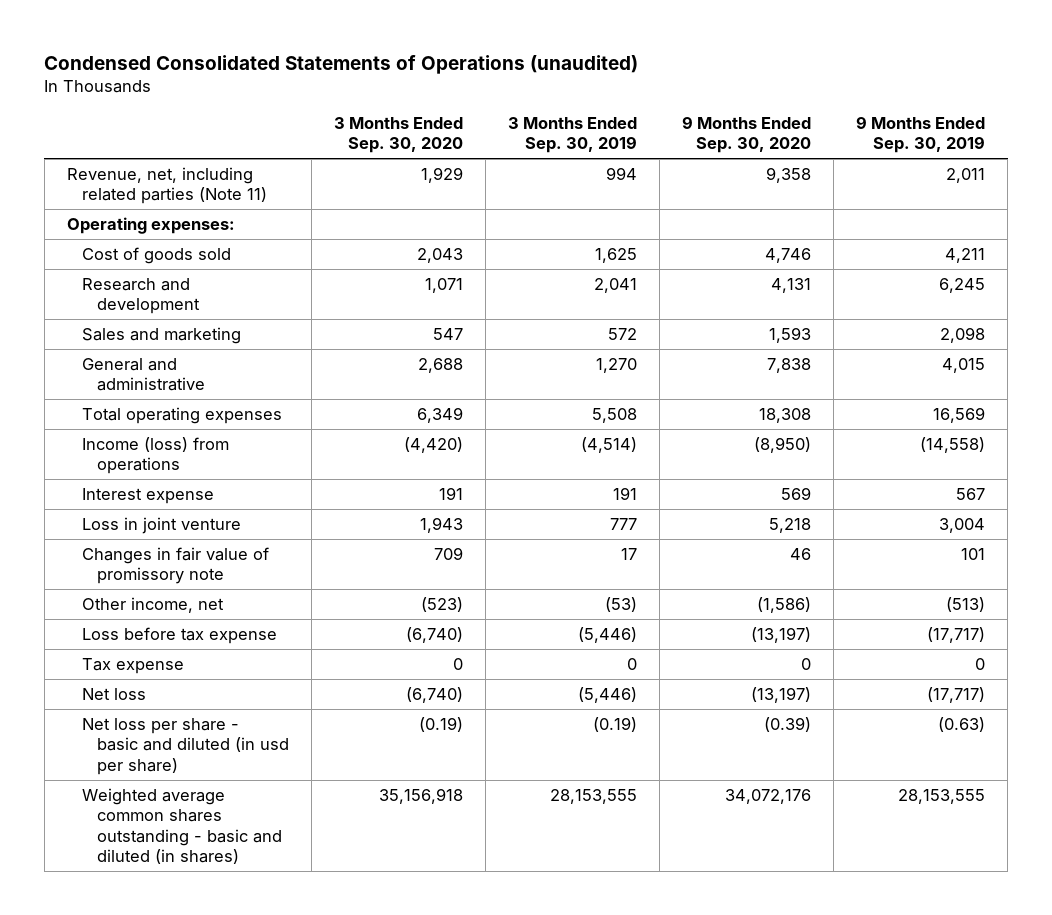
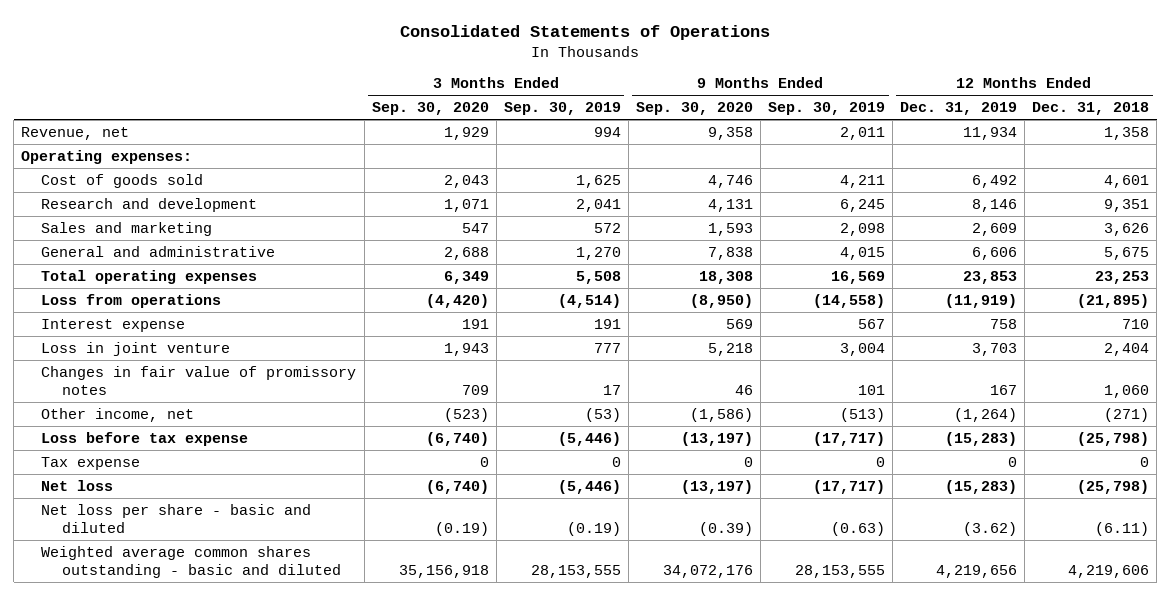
- Condensed Consolidated Statements of Operations (unaudited)
+ Consolidated Statements of Operations
- | 3 Months Ended Sep. 30, 2020 | 3 Months Ended Sep. 30, 2019 | 9 Months Ended Sep. 30, 2020 | 9 Months Ended Sep. 30, 2019
+ | 3 Months Ended Sep. 30, 2020 | 3 Months Ended Sep. 30, 2019 | 9 Months Ended Sep. 30, 2020 | 9 Months Ended Sep. 30, 2019 | 12 Months Ended Dec. 31, 2019 | 12 Months Ended Dec. 31, 2018
- Revenue, net, including related parties (Note 11) | 1,929 | 994 | 9,358 | 2,011
+ Revenue, net | 1,929 | 994 | 9,358 | 2,011 | 11,934 | 1,358
- Income (loss) from operations | (4,420) | (4,514) | (8,950) | (14,558)
+ Loss from operations | (4,420) | (4,514) | (8,950) | (14,558) | (11,919) | (21,895)
- Changes in fair value of promissory note | 709 | 17 | 46 | 101
+ Changes in fair value of promissory notes | 709 | 17 | 46 | 101 | 167 | 1,060
- Net loss per share - basic and diluted (in usd per share) | (0.19) | (0.19) | (0.39) | (0.63)
- Weighted average common shares outstanding - basic and diluted (in shares) | 35,156,918 | 28,153,555 | 34,072,176 | 28,153,555
+ Net loss per share - basic and diluted | (0.19) | (0.19) | (0.39) | (0.63) | (3.62) | (6.11)
+ Weighted average common shares outstanding - basic and diluted | 35,156,918 | 28,153,555 | 34,072,176 | 28,153,555 | 4,219,656 | 4,219,606

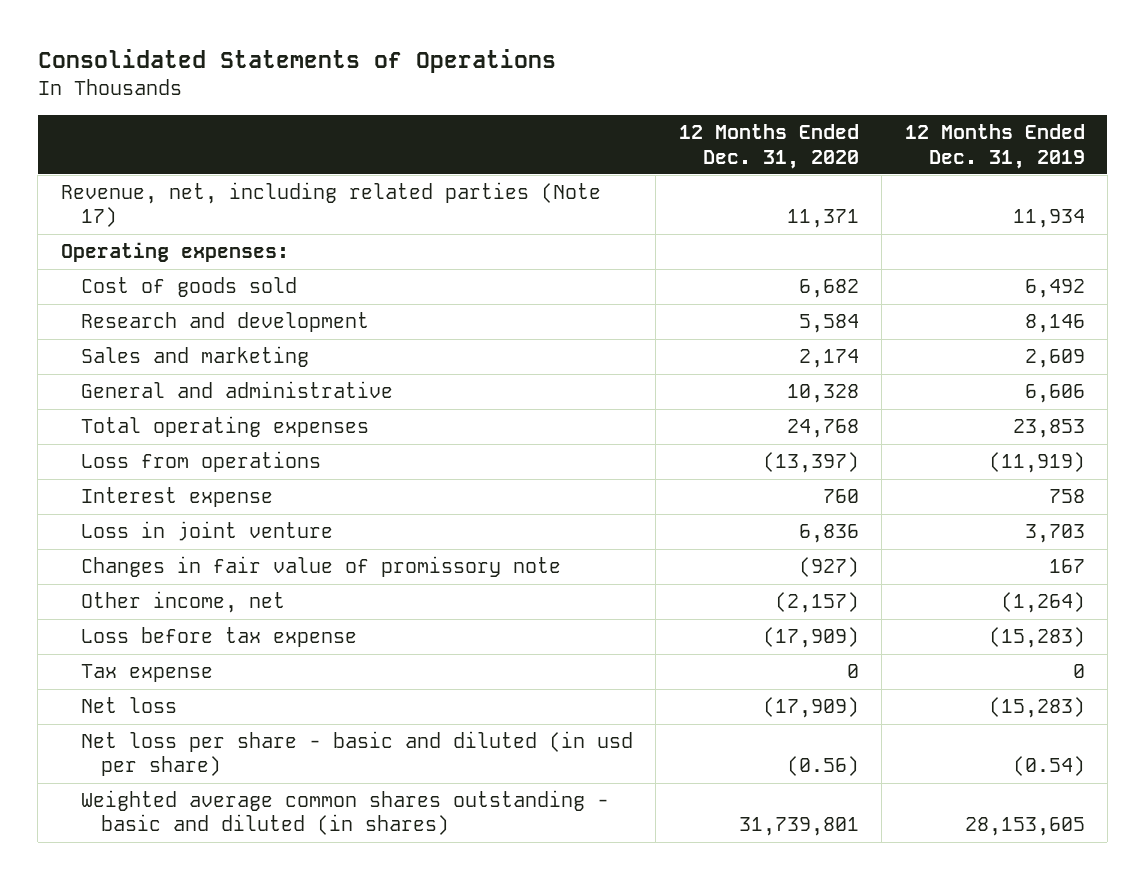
- | 3 Months Ended Sep. 30, 2020 | 3 Months Ended Sep. 30, 2019 | 9 Months Ended Sep. 30, 2020 | 9 Months Ended Sep. 30, 2019 | 12 Months Ended Dec. 31, 2019 | 12 Months Ended Dec. 31, 2018
+ | 12 Months Ended Dec. 31, 2020 | 12 Months Ended Dec. 31, 2019
- Revenue, net | 1,929 | 994 | 9,358 | 2,011 | 11,934 | 1,358
+ Revenue, net, including related parties (Note 17) | 11,371 | 11,934
- Changes in fair value of promissory notes | 709 | 17 | 46 | 101 | 167 | 1,060
+ Changes in fair value of promissory note | (927) | 167
- Net loss per share - basic and diluted | (0.19) | (0.19) | (0.39) | (0.63) | (3.62) | (6.11)
- Weighted average common shares outstanding - basic and diluted | 35,156,918 | 28,153,555 | 34,072,176 | 28,153,555 | 4,219,656 | 4,219,606
+ Net loss per share - basic and diluted (in usd per share) | (0.56) | (0.54)
+ Weighted average common shares outstanding - basic and diluted (in shares) | 31,739,801 | 28,153,605

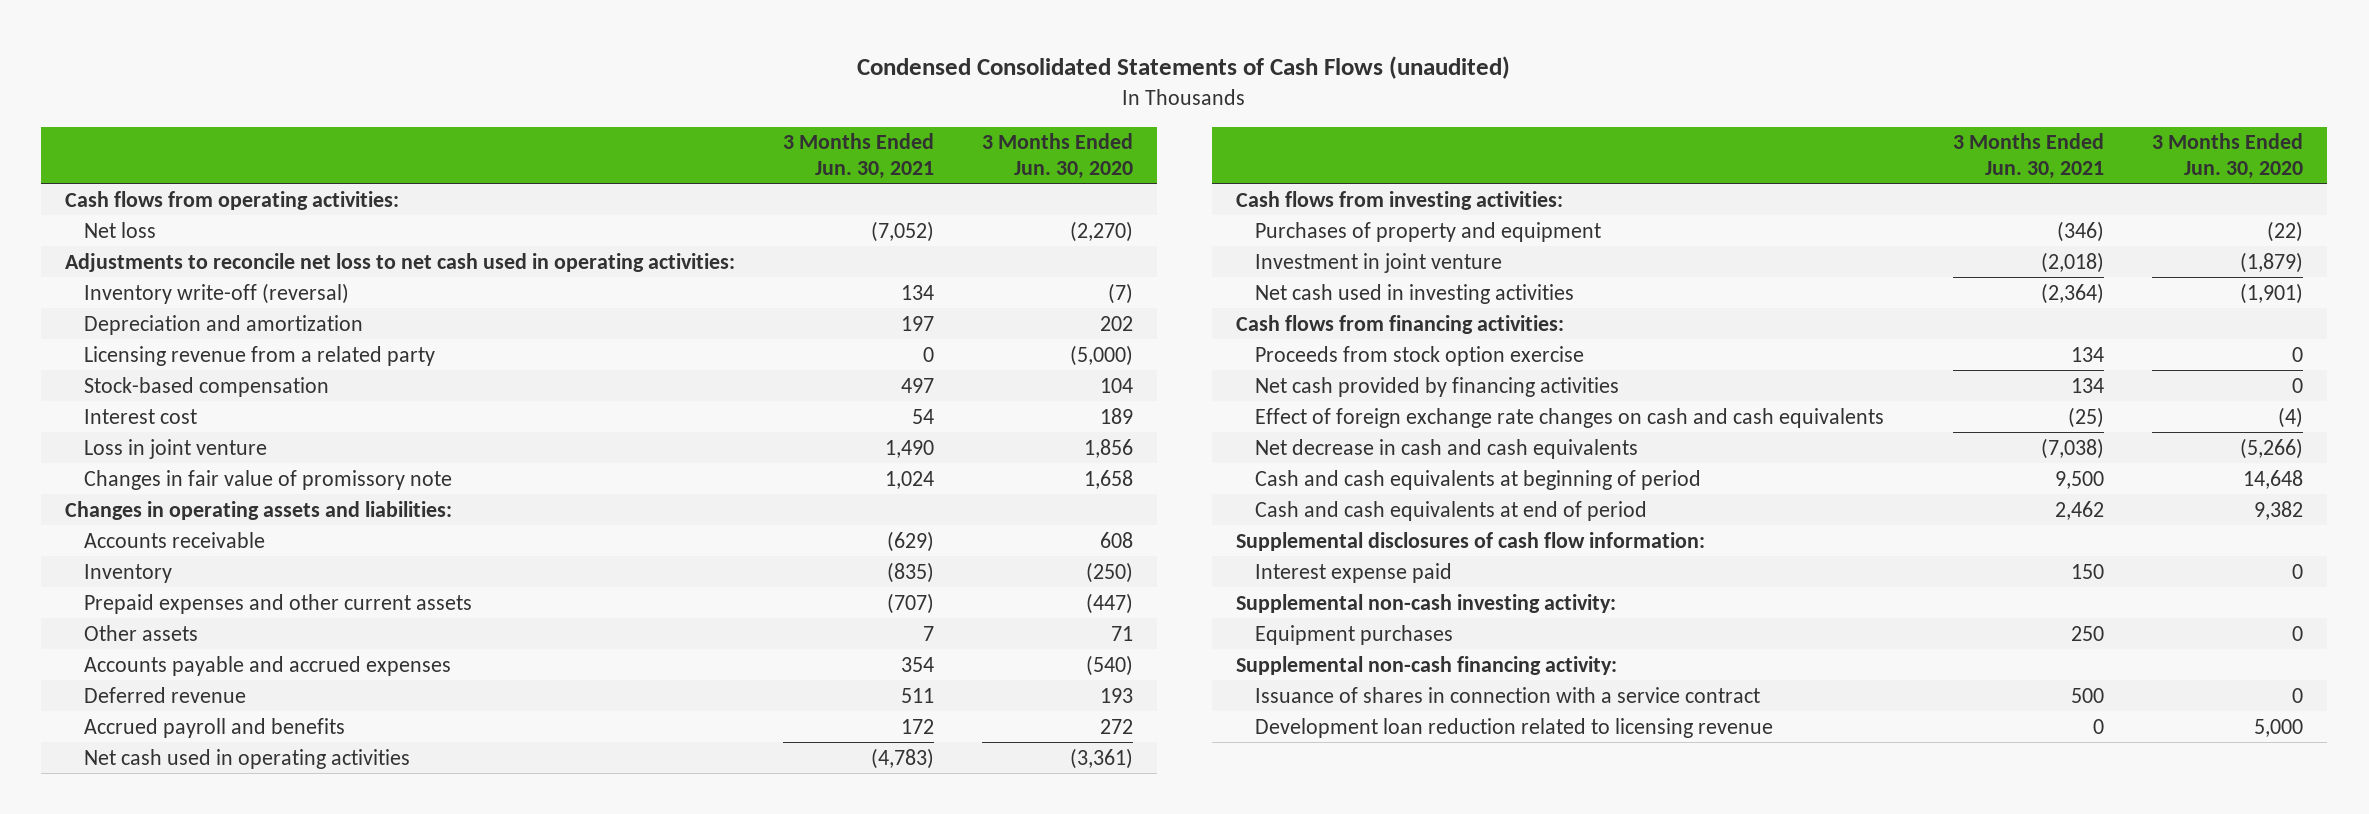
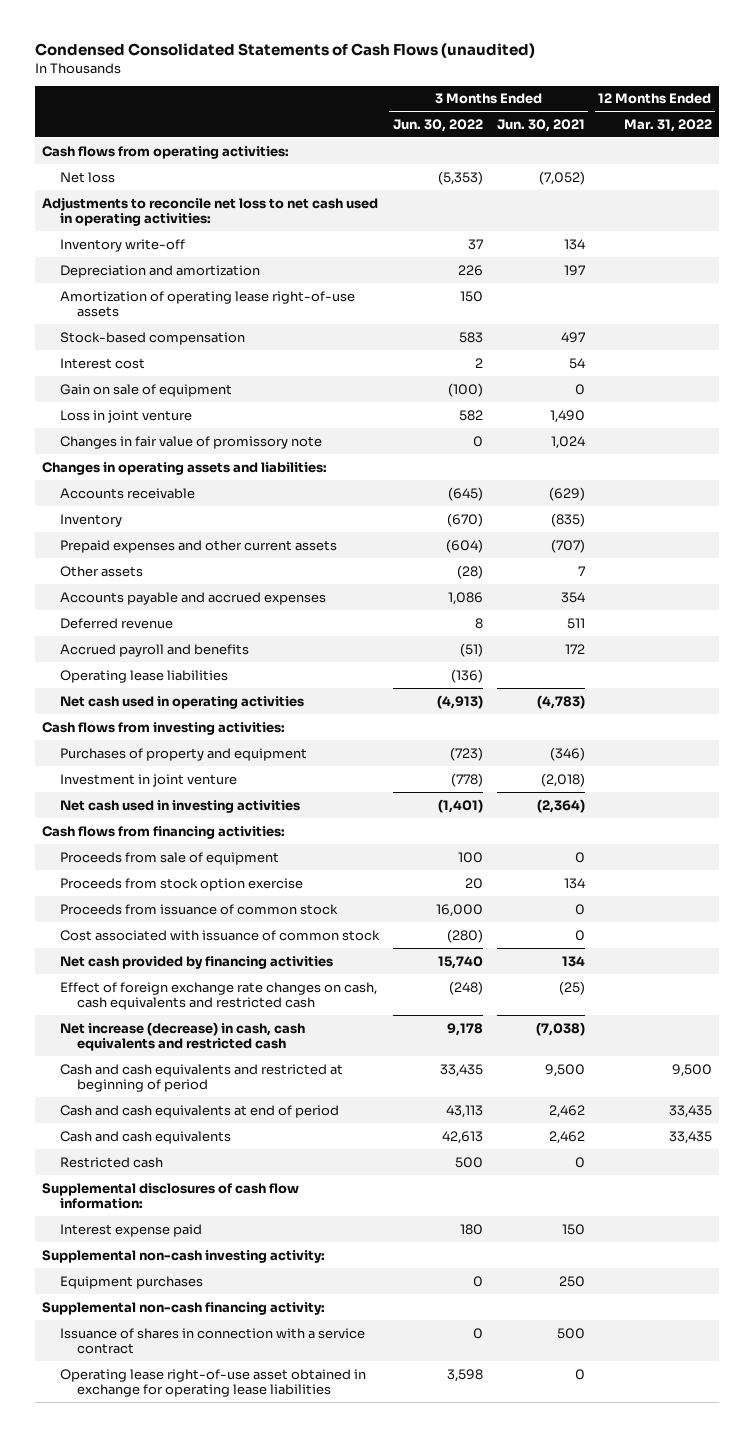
- | 3 Months Ended Jun. 30, 2021 | 3 Months Ended Jun. 30, 2020
+ | 3 Months Ended Jun. 30, 2022 | 3 Months Ended Jun. 30, 2021 | 12 Months Ended Mar. 31, 2022
- Inventory write-off (reversal) | 134 | (7)
+ Inventory write-off | 37 | 134 |
- Licensing revenue from a related party | 0 | (5,000)
+ Amortization of operating lease right-of-use assets | 150 | |
+ Gain on sale of equipment | (100) | 0 |
+ Operating lease liabilities | (136) | |
+ Proceeds from sale of equipment | 100 | 0 |
+ Proceeds from issuance of common stock | 16,000 | 0 |
+ Cost associated with issuance of common stock | (280) | 0 |
- Effect of foreign exchange rate changes on cash and cash equivalents | (25) | (4)
- Net decrease in cash and cash equivalents | (7,038) | (5,266)
- Cash and cash equivalents at beginning of period | 9,500 | 14,648
+ Effect of foreign exchange rate changes on cash, cash equivalents and restricted cash | (248) | (25) |
+ Net increase (decrease) in cash, cash equivalents and restricted cash | 9,178 | (7,038) |
+ Cash and cash equivalents and restricted at beginning of period | 33,435 | 9,500 | 9,500
+ Cash and cash equivalents | 42,613 | 2,462 | 33,435
+ Restricted cash | 500 | 0 |
- Development loan reduction related to licensing revenue | 0 | 5,000
+ Operating lease right-of-use asset obtained in exchange for operating lease liabilities | 3,598 | 0 |

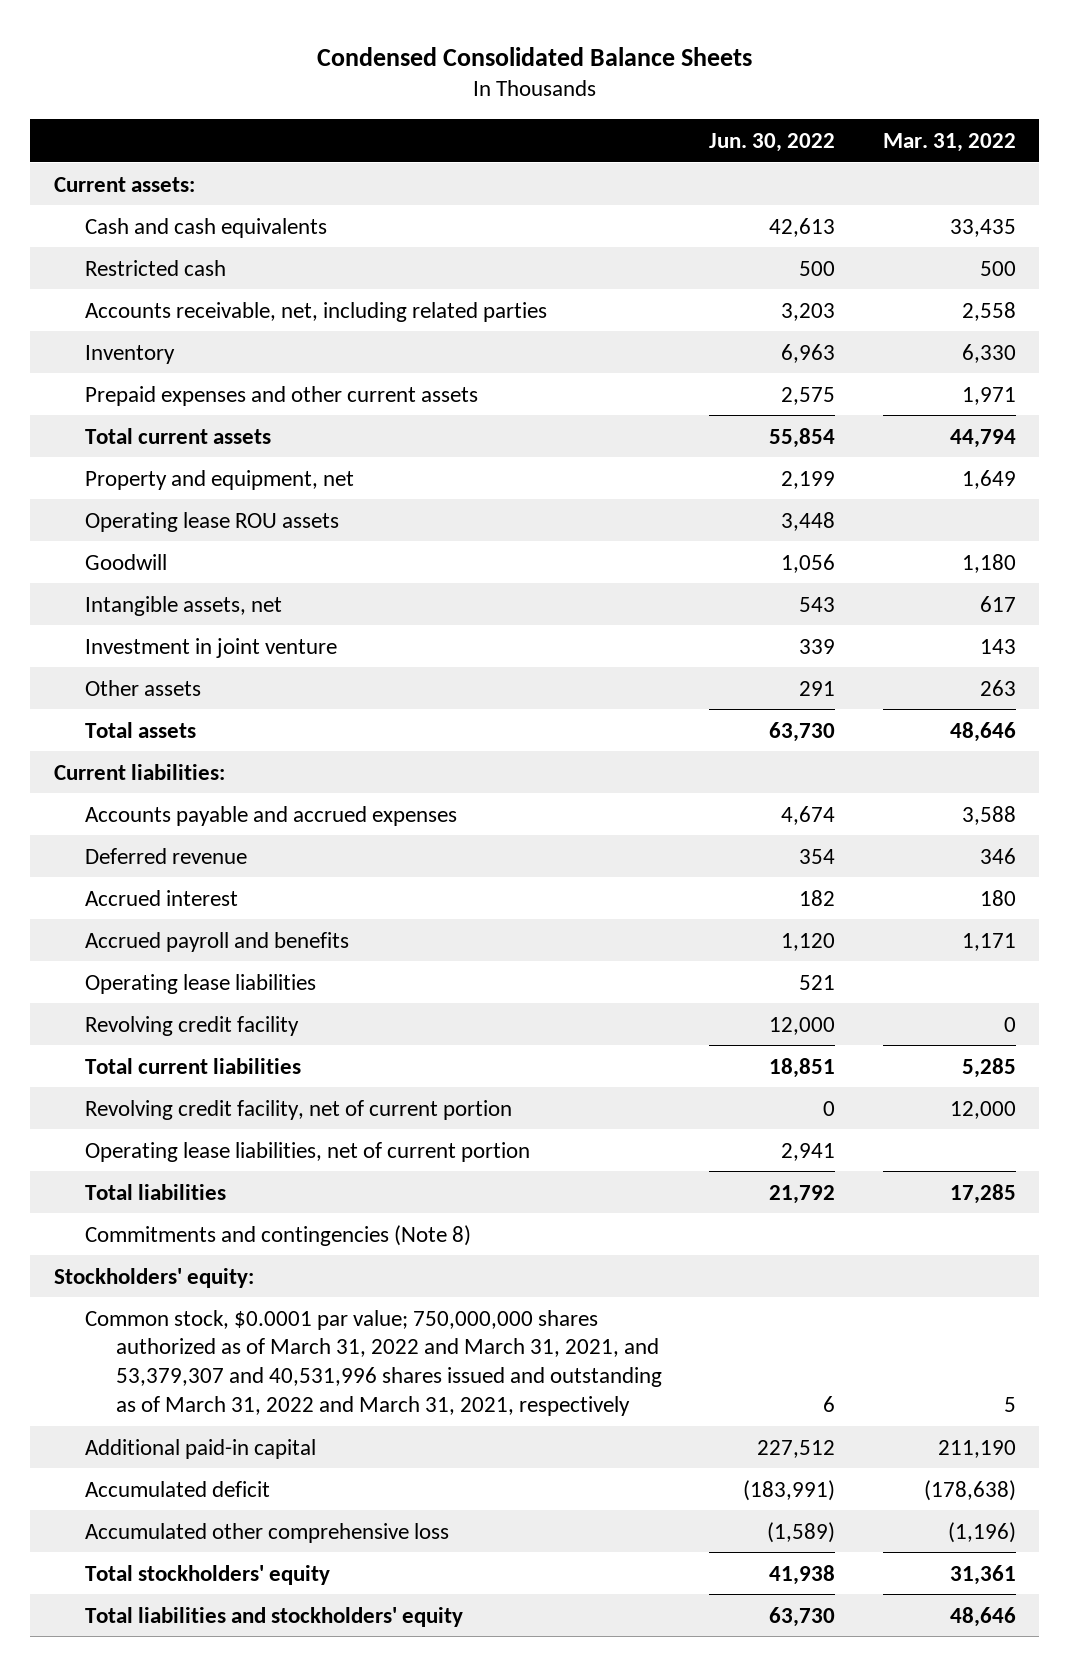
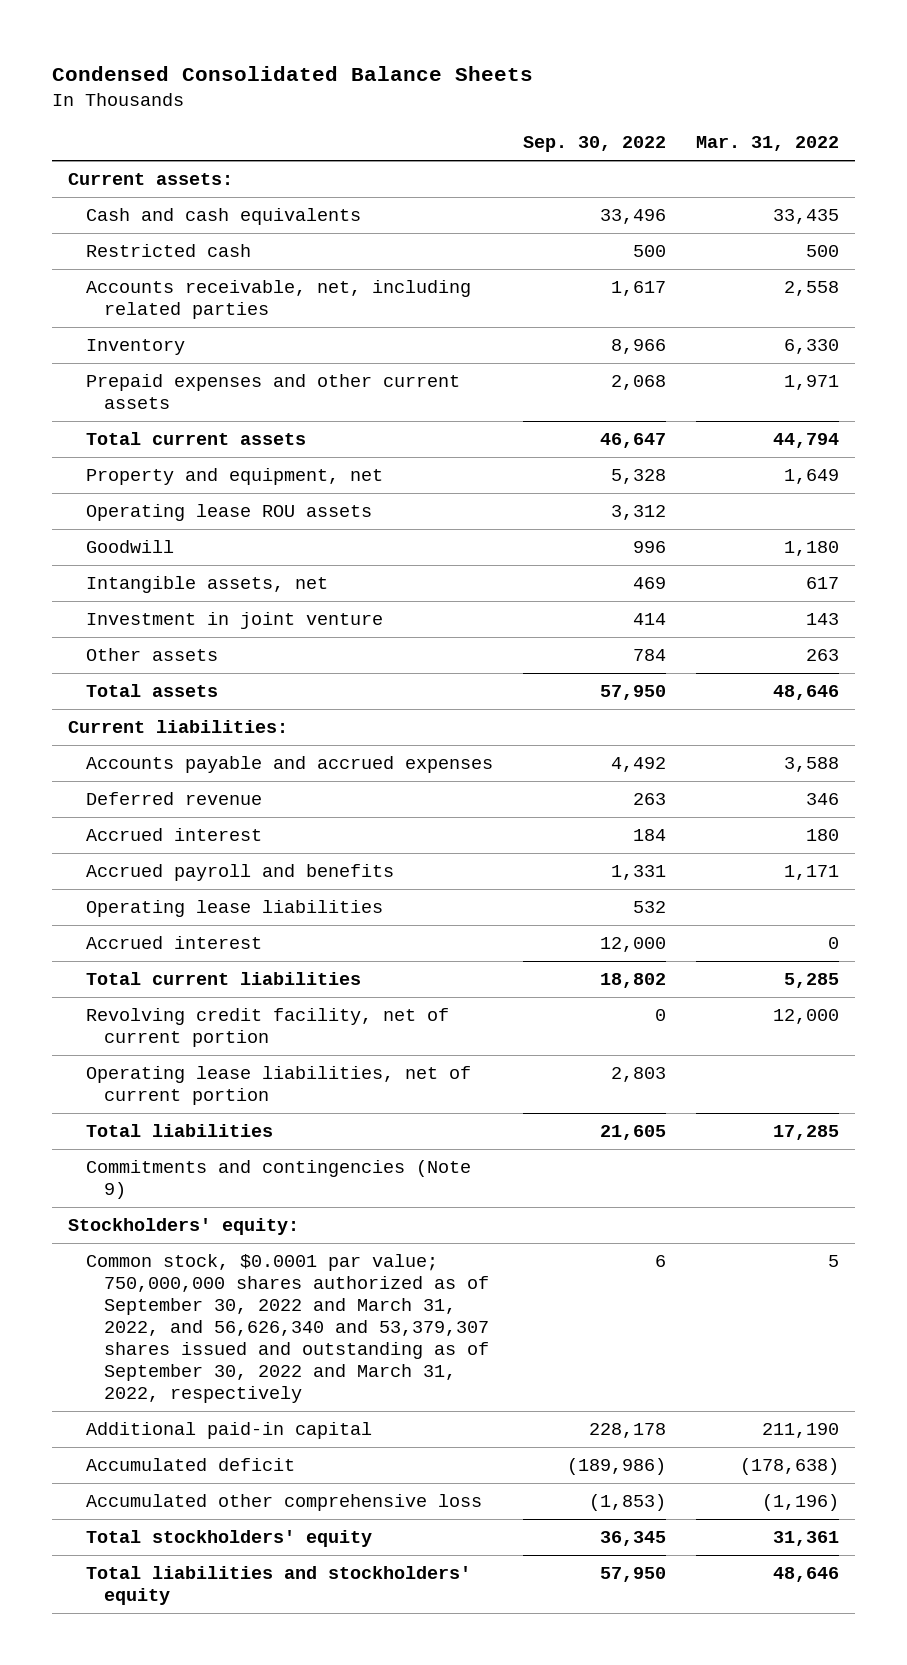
- | Jun. 30, 2022 | Mar. 31, 2022
+ | Sep. 30, 2022 | Mar. 31, 2022
- Revolving credit facility | 12,000 | 0
+ Accrued interest | 12,000 | 0
- Commitments and contingencies (Note 8)
+ Commitments and contingencies (Note 9)
- Common stock, $0.0001 par value; 750,000,000 shares authorized as of March 31, 2022 and March 31, 2021, and 53,379,307 and 40,531,996 shares issued and outstanding as of March 31, 2022 and March 31, 2021, respectively | 6 | 5
+ Common stock, $0.0001 par value; 750,000,000 shares authorized as of September 30, 2022 and March 31, 2022, and 56,626,340 and 53,379,307 shares issued and outstanding as of September 30, 2022 and March 31, 2022, respectively | 6 | 5

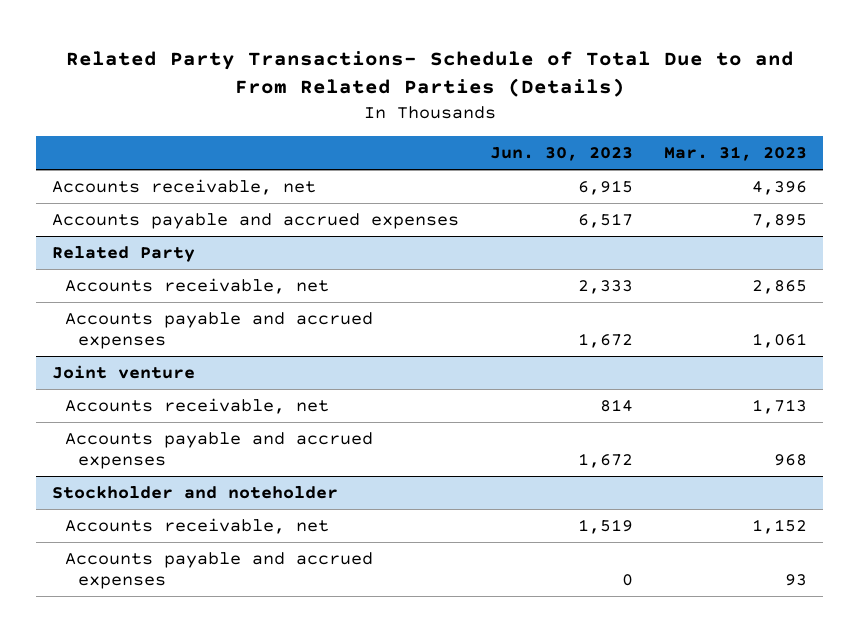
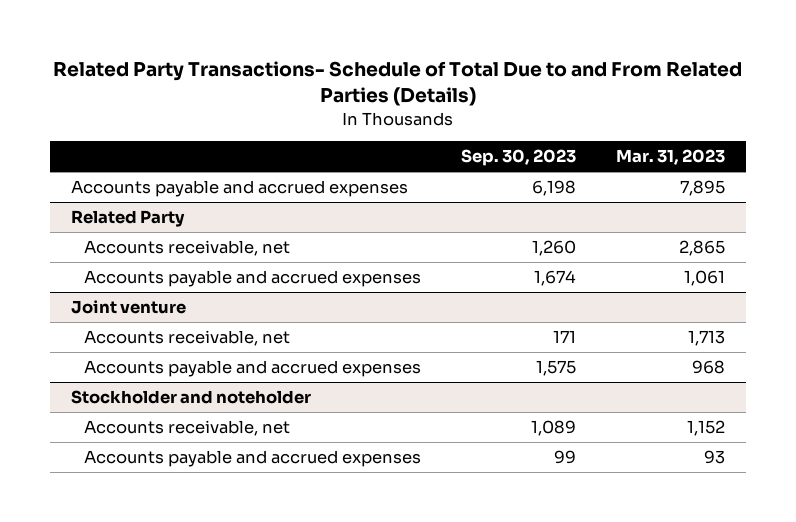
- | Jun. 30, 2023 | Mar. 31, 2023
+ | Sep. 30, 2023 | Mar. 31, 2023
- Accounts receivable, net | 6,915 | 4,396

